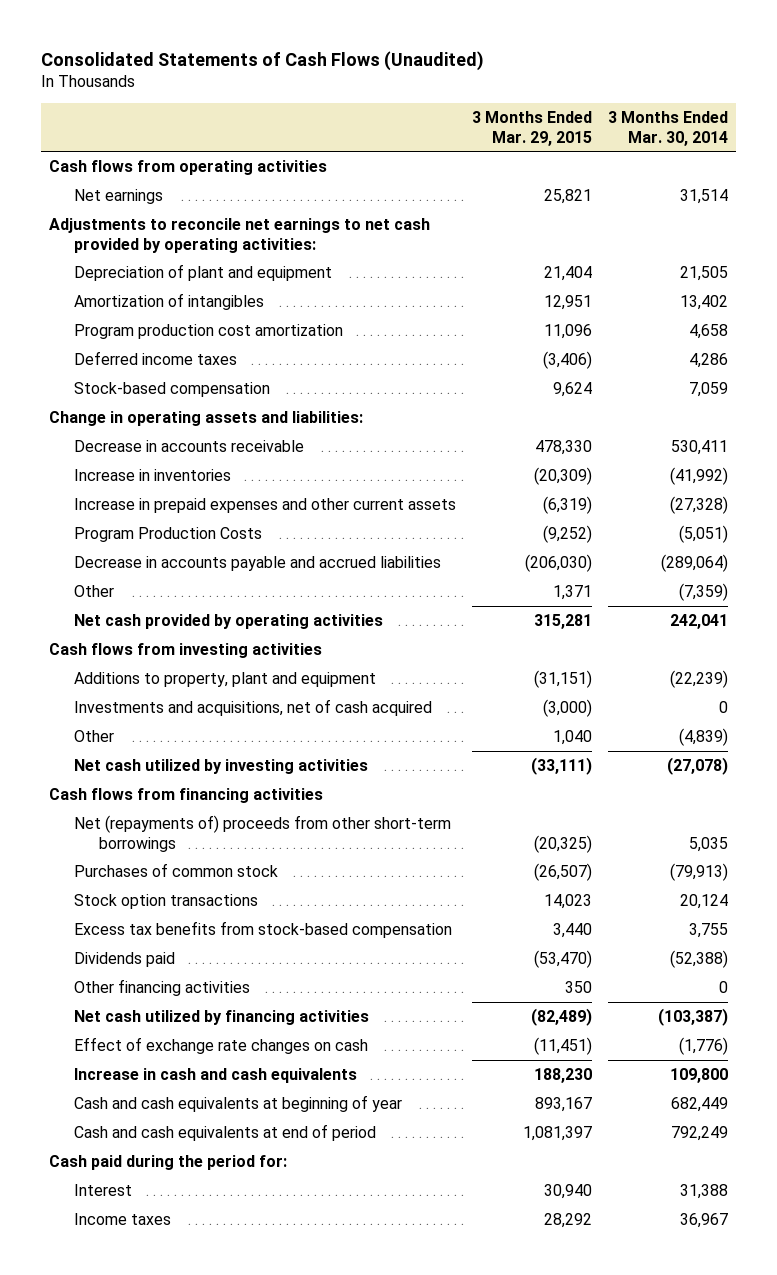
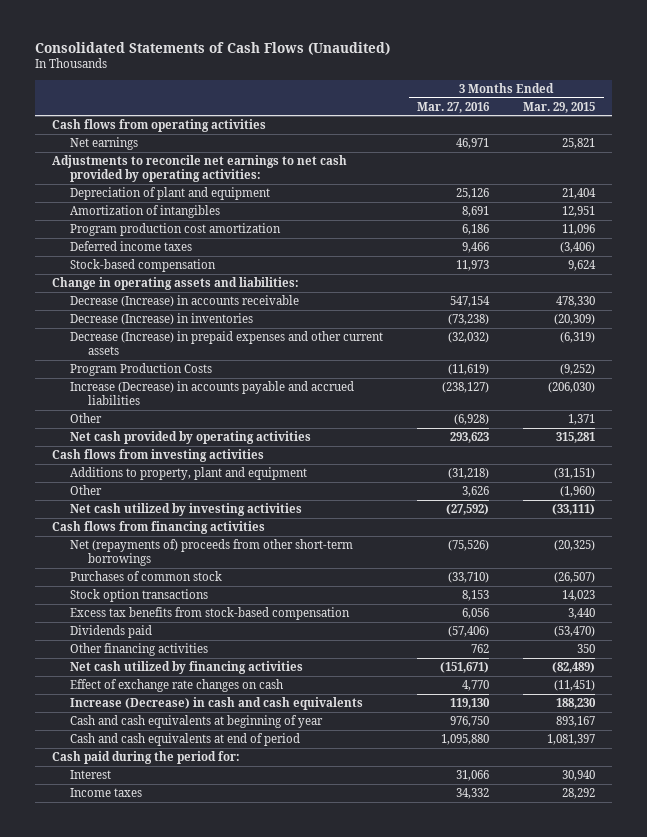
- | 3 Months Ended Mar. 29, 2015 | 3 Months Ended Mar. 30, 2014
+ | 3 Months Ended Mar. 27, 2016 | 3 Months Ended Mar. 29, 2015
- Decrease in accounts receivable | 478,330 | 530,411
- Increase in inventories | (20,309) | (41,992)
- Increase in prepaid expenses and other current assets | (6,319) | (27,328)
+ Decrease (Increase) in accounts receivable | 547,154 | 478,330
+ Decrease (Increase) in inventories | (73,238) | (20,309)
+ Decrease (Increase) in prepaid expenses and other current assets | (32,032) | (6,319)
- Decrease in accounts payable and accrued liabilities | (206,030) | (289,064)
+ Increase (Decrease) in accounts payable and accrued liabilities | (238,127) | (206,030)
- Investments and acquisitions, net of cash acquired | (3,000) | 0
- Other | 1,040 | (4,839)
+ Other | 3,626 | (1,960)
- Increase in cash and cash equivalents | 188,230 | 109,800
+ Increase (Decrease) in cash and cash equivalents | 119,130 | 188,230

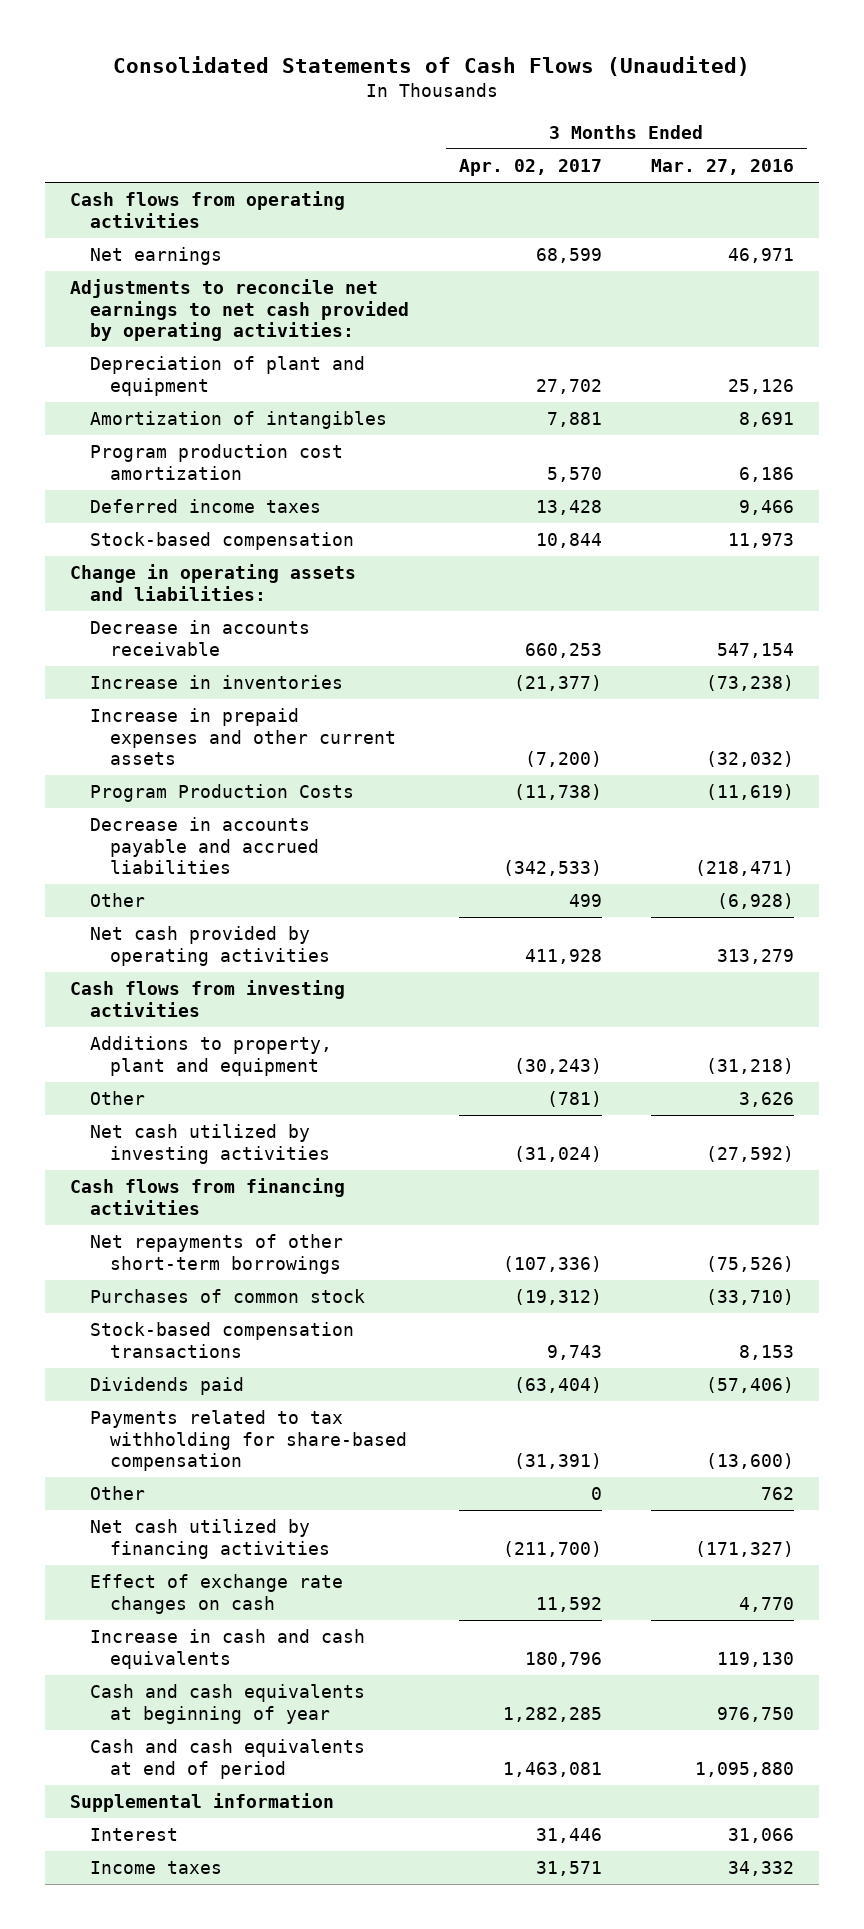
- | 3 Months Ended Mar. 27, 2016 | 3 Months Ended Mar. 29, 2015
+ | 3 Months Ended Apr. 02, 2017 | 3 Months Ended Mar. 27, 2016
- Decrease (Increase) in accounts receivable | 547,154 | 478,330
- Decrease (Increase) in inventories | (73,238) | (20,309)
- Decrease (Increase) in prepaid expenses and other current assets | (32,032) | (6,319)
+ Decrease in accounts receivable | 660,253 | 547,154
+ Increase in inventories | (21,377) | (73,238)
+ Increase in prepaid expenses and other current assets | (7,200) | (32,032)
- Increase (Decrease) in accounts payable and accrued liabilities | (238,127) | (206,030)
+ Decrease in accounts payable and accrued liabilities | (342,533) | (218,471)
- Net cash provided by operating activities | 293,623 | 315,281
+ Net cash provided by operating activities | 411,928 | 313,279
- Net (repayments of) proceeds from other short-term borrowings | (75,526) | (20,325)
+ Net repayments of other short-term borrowings | (107,336) | (75,526)
- Stock option transactions | 8,153 | 14,023
- Excess tax benefits from stock-based compensation | 6,056 | 3,440
+ Stock-based compensation transactions | 9,743 | 8,153
- Other financing activities | 762 | 350
- Net cash utilized by financing activities | (151,671) | (82,489)
+ Payments related to tax withholding for share-based compensation | (31,391) | (13,600)
+ Other | 0 | 762
+ Net cash utilized by financing activities | (211,700) | (171,327)
- Increase (Decrease) in cash and cash equivalents | 119,130 | 188,230
+ Increase in cash and cash equivalents | 180,796 | 119,130
- Cash paid during the period for:
+ Supplemental information

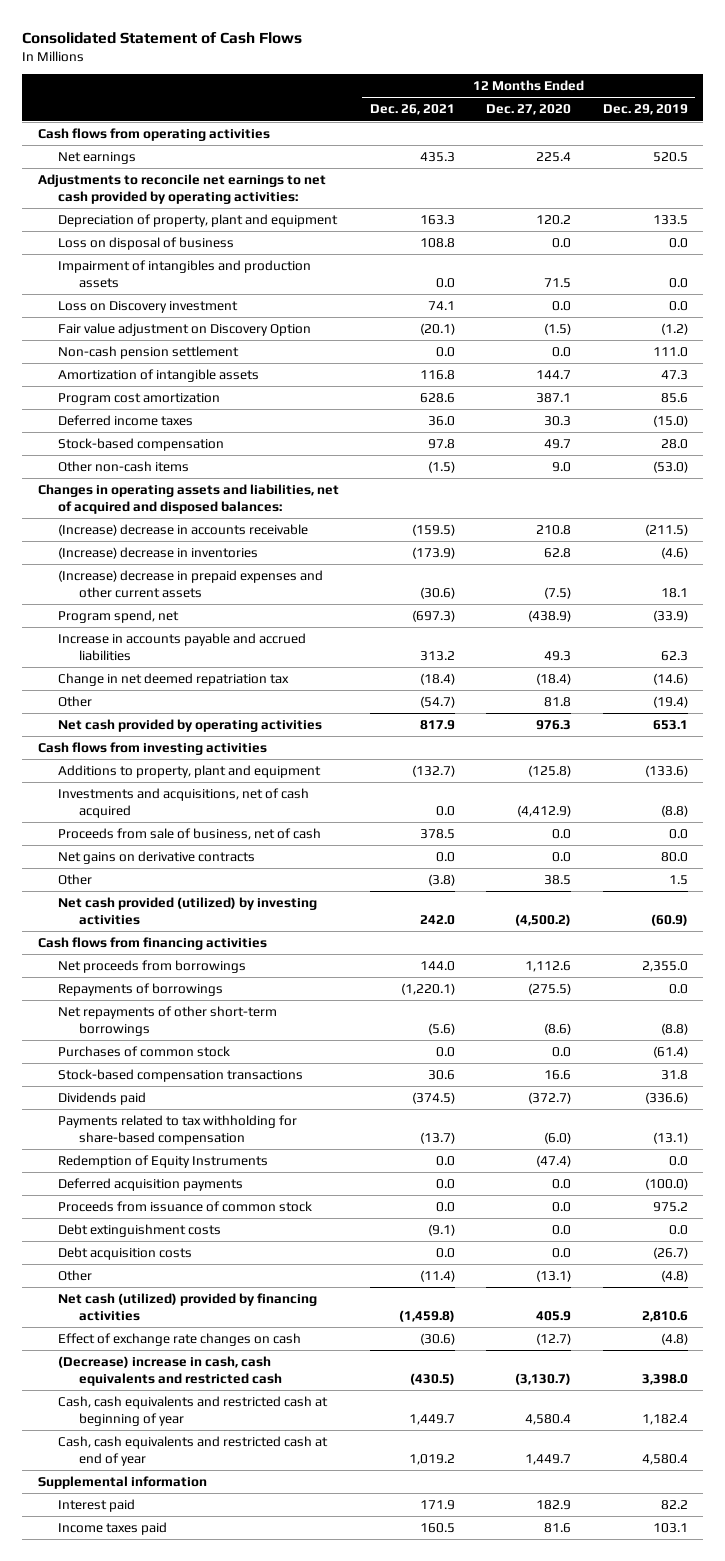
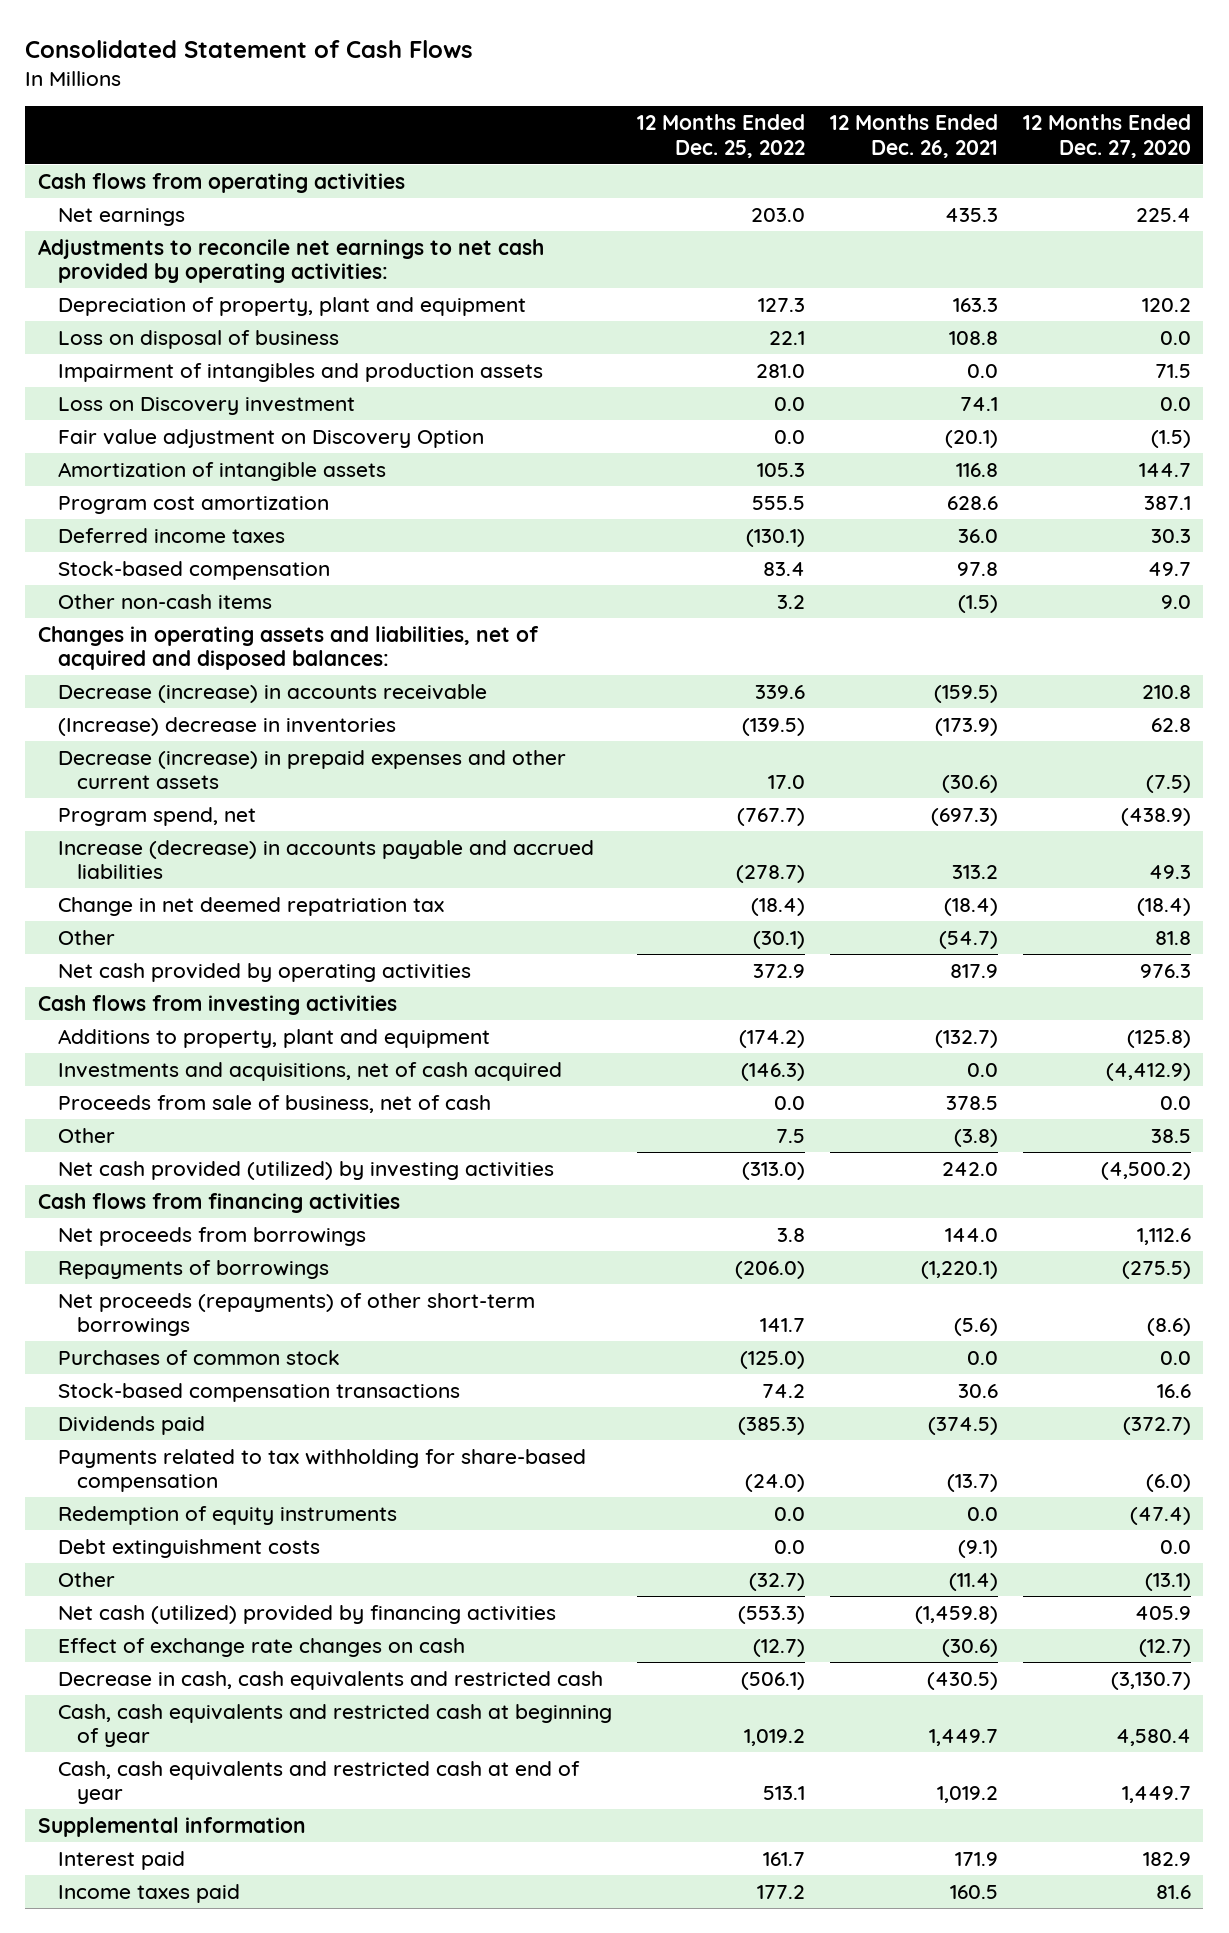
- | 12 Months Ended Dec. 26, 2021 | 12 Months Ended Dec. 27, 2020 | 12 Months Ended Dec. 29, 2019
+ | 12 Months Ended Dec. 25, 2022 | 12 Months Ended Dec. 26, 2021 | 12 Months Ended Dec. 27, 2020
- Non-cash pension settlement | 0.0 | 0.0 | 111.0
- (Increase) decrease in accounts receivable | (159.5) | 210.8 | (211.5)
+ Decrease (increase) in accounts receivable | 339.6 | (159.5) | 210.8
- (Increase) decrease in prepaid expenses and other current assets | (30.6) | (7.5) | 18.1
+ Decrease (increase) in prepaid expenses and other current assets | 17.0 | (30.6) | (7.5)
- Increase in accounts payable and accrued liabilities | 313.2 | 49.3 | 62.3
+ Increase (decrease) in accounts payable and accrued liabilities | (278.7) | 313.2 | 49.3
- Net gains on derivative contracts | 0.0 | 0.0 | 80.0
- Net repayments of other short-term borrowings | (5.6) | (8.6) | (8.8)
+ Net proceeds (repayments) of other short-term borrowings | 141.7 | (5.6) | (8.6)
- Redemption of Equity Instruments | 0.0 | (47.4) | 0.0
- Deferred acquisition payments | 0.0 | 0.0 | (100.0)
- Proceeds from issuance of common stock | 0.0 | 0.0 | 975.2
+ Redemption of equity instruments | 0.0 | 0.0 | (47.4)
- Debt acquisition costs | 0.0 | 0.0 | (26.7)
- (Decrease) increase in cash, cash equivalents and restricted cash | (430.5) | (3,130.7) | 3,398.0
+ Decrease in cash, cash equivalents and restricted cash | (506.1) | (430.5) | (3,130.7)

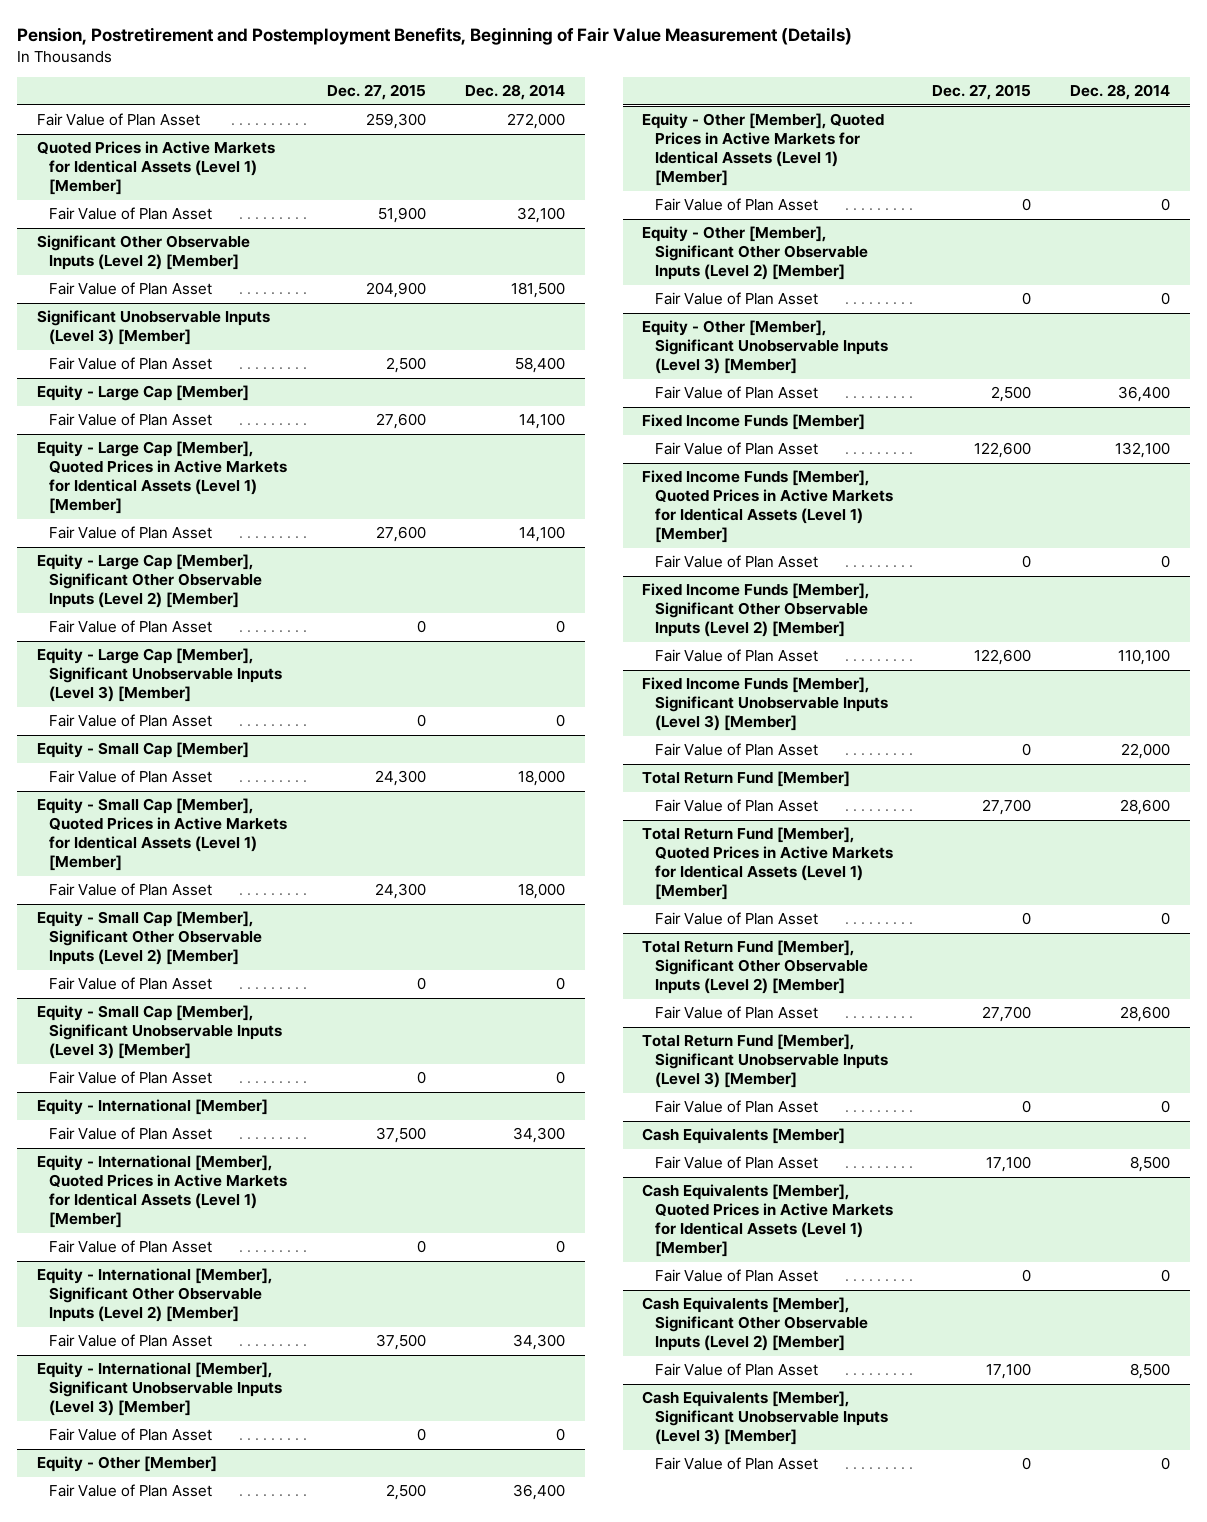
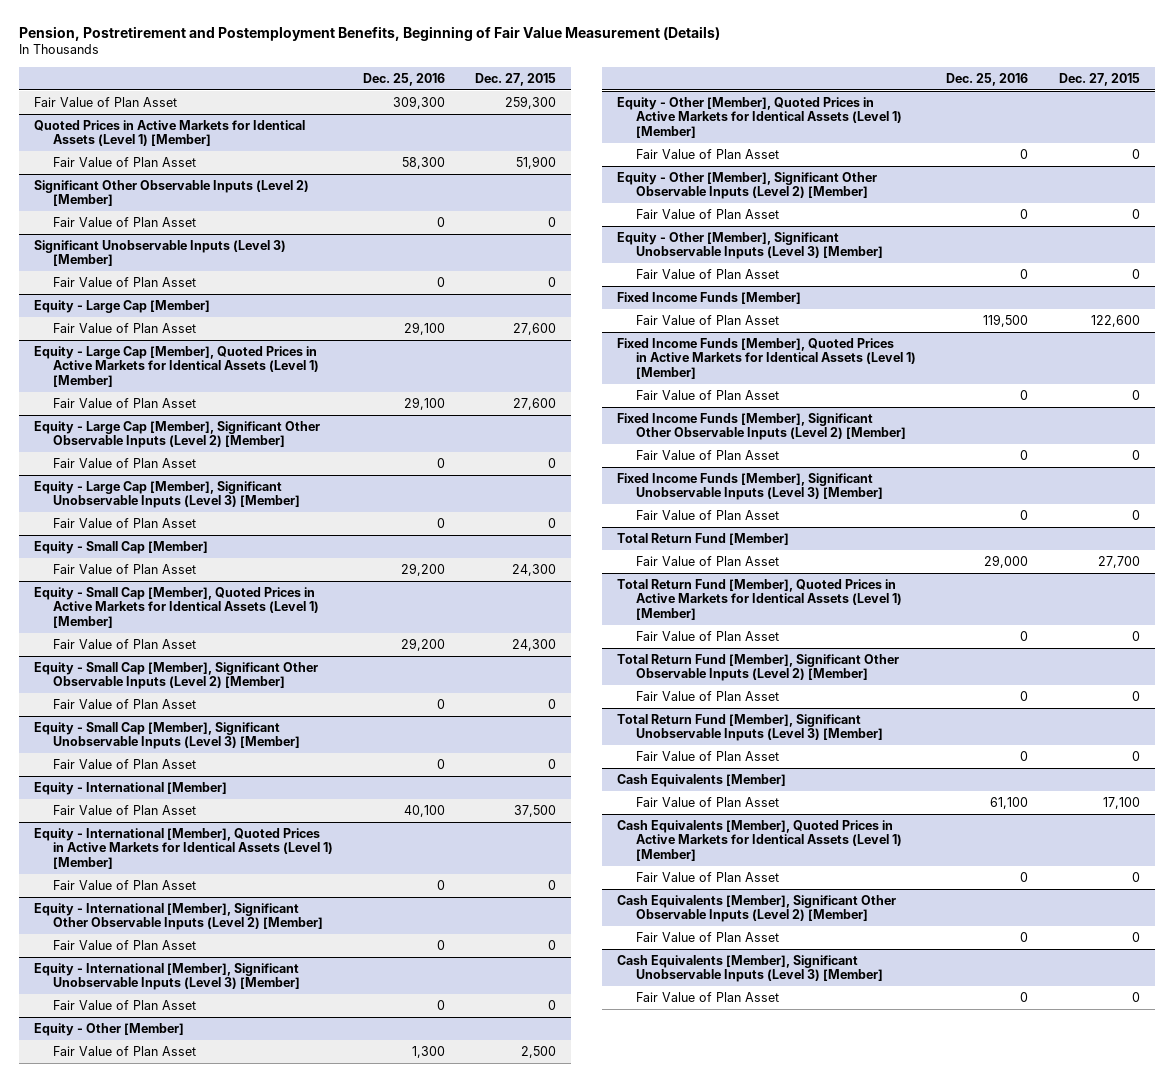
- | Dec. 27, 2015 | Dec. 28, 2014
+ | Dec. 25, 2016 | Dec. 27, 2015
@ Significant Other Observable Inputs (Level 2) [Member]
- Fair Value of Plan Asset | 204,900 | 181,500
+ Fair Value of Plan Asset | 0 | 0
@ Significant Unobservable Inputs (Level 3) [Member]
- Fair Value of Plan Asset | 2,500 | 58,400
+ Fair Value of Plan Asset | 0 | 0
@ Equity - International [Member], Significant Other Observable Inputs (Level 2) [Member]
- Fair Value of Plan Asset | 37,500 | 34,300
+ Fair Value of Plan Asset | 0 | 0
@ Equity - Other [Member], Significant Unobservable Inputs (Level 3) [Member]
- Fair Value of Plan Asset | 2,500 | 36,400
+ Fair Value of Plan Asset | 0 | 0
@ Fixed Income Funds [Member], Significant Other Observable Inputs (Level 2) [Member]
- Fair Value of Plan Asset | 122,600 | 110,100
+ Fair Value of Plan Asset | 0 | 0
@ Total Return Fund [Member], Significant Other Observable Inputs (Level 2) [Member]
- Fair Value of Plan Asset | 27,700 | 28,600
+ Fair Value of Plan Asset | 0 | 0
@ Cash Equivalents [Member], Significant Other Observable Inputs (Level 2) [Member]
- Fair Value of Plan Asset | 17,100 | 8,500
+ Fair Value of Plan Asset | 0 | 0

